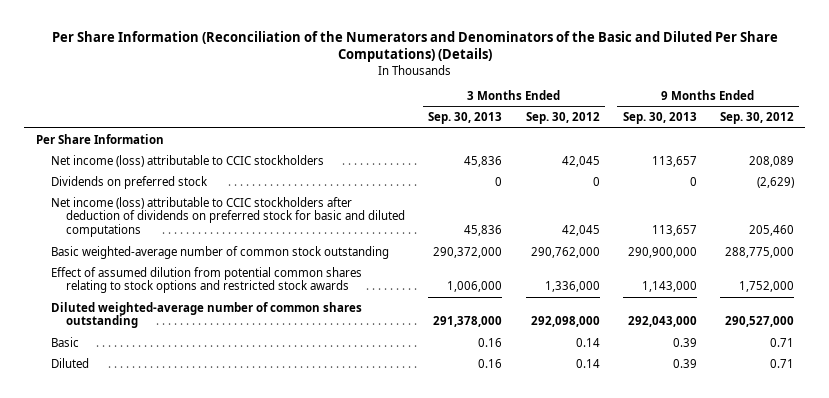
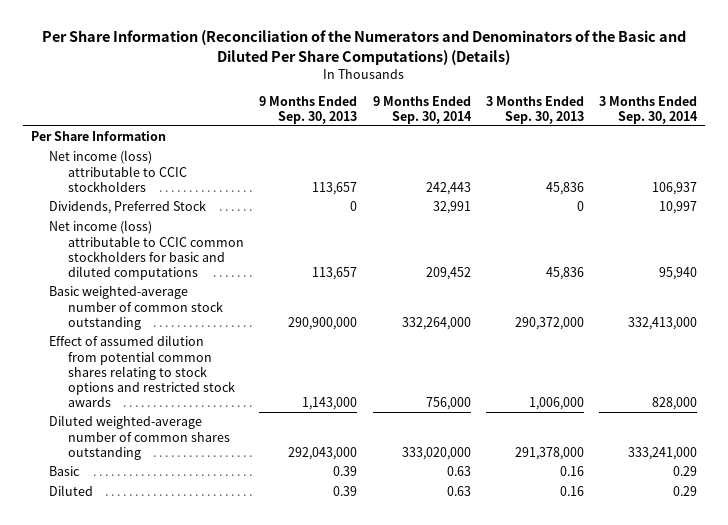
- | 3 Months Ended Sep. 30, 2013 | 3 Months Ended Sep. 30, 2012 | 9 Months Ended Sep. 30, 2013 | 9 Months Ended Sep. 30, 2012
+ | 9 Months Ended Sep. 30, 2013 | 9 Months Ended Sep. 30, 2014 | 3 Months Ended Sep. 30, 2013 | 3 Months Ended Sep. 30, 2014
- Dividends on preferred stock | 0 | 0 | 0 | (2,629)
- Net income (loss) attributable to CCIC stockholders after deduction of dividends on preferred stock for basic and diluted computations | 45,836 | 42,045 | 113,657 | 205,460
+ Dividends, Preferred Stock | 0 | 32,991 | 0 | 10,997
+ Net income (loss) attributable to CCIC common stockholders for basic and diluted computations | 113,657 | 209,452 | 45,836 | 95,940

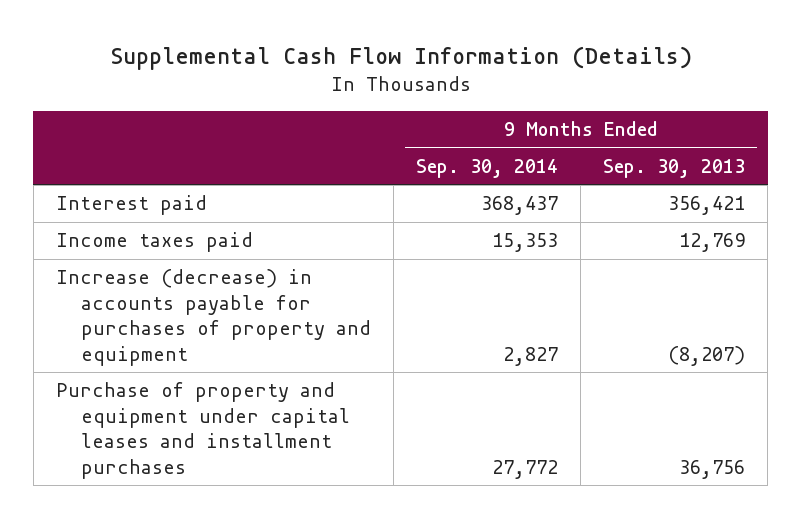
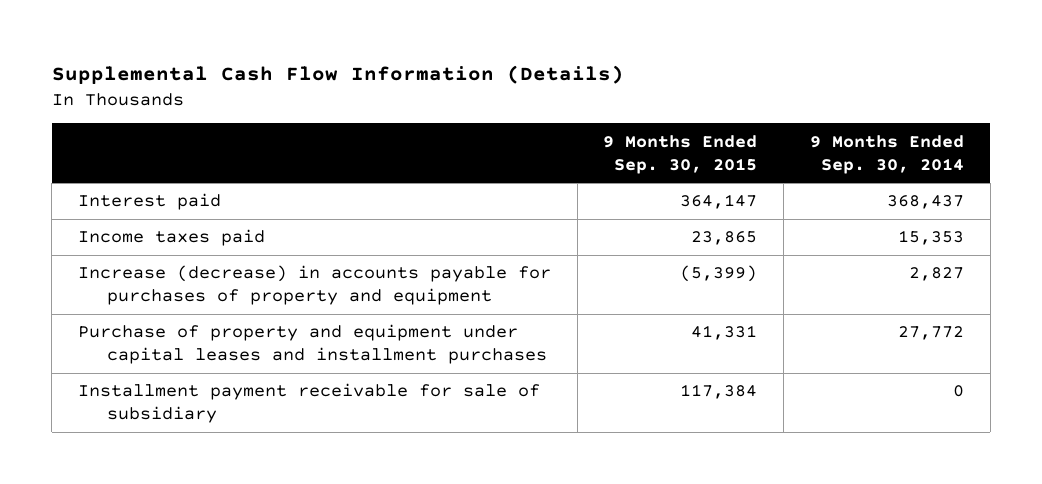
- | 9 Months Ended Sep. 30, 2014 | 9 Months Ended Sep. 30, 2013
+ | 9 Months Ended Sep. 30, 2015 | 9 Months Ended Sep. 30, 2014
+ Installment payment receivable for sale of subsidiary | 117,384 | 0

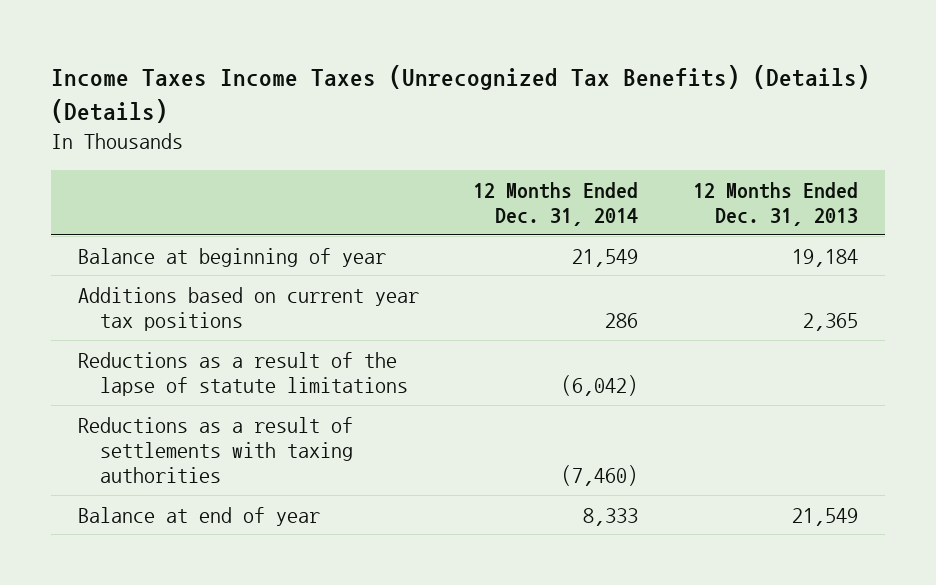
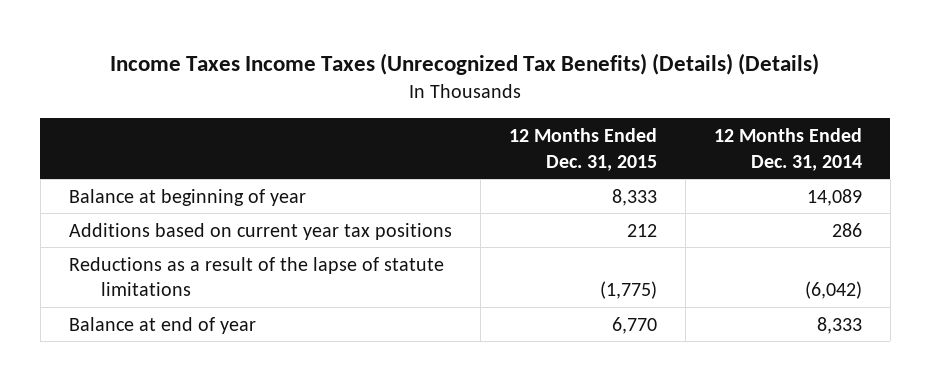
- | 12 Months Ended Dec. 31, 2014 | 12 Months Ended Dec. 31, 2013
+ | 12 Months Ended Dec. 31, 2015 | 12 Months Ended Dec. 31, 2014
- Balance at beginning of year | 21,549 | 19,184
+ Balance at beginning of year | 8,333 | 14,089
- Reductions as a result of settlements with taxing authorities | (7,460) |

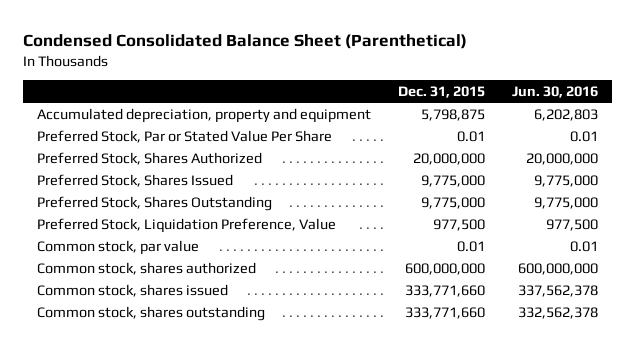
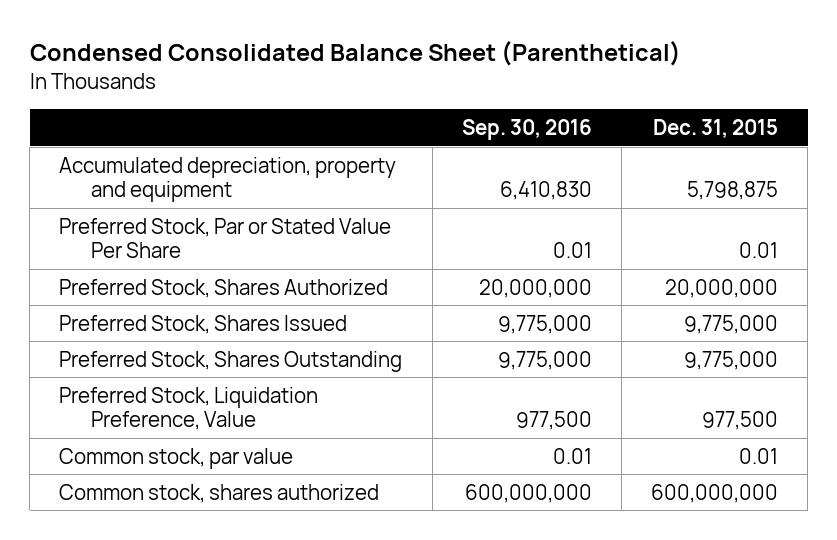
- | Dec. 31, 2015 | Jun. 30, 2016
+ | Sep. 30, 2016 | Dec. 31, 2015
- Common stock, shares issued | 333,771,660 | 337,562,378
- Common stock, shares outstanding | 333,771,660 | 332,562,378

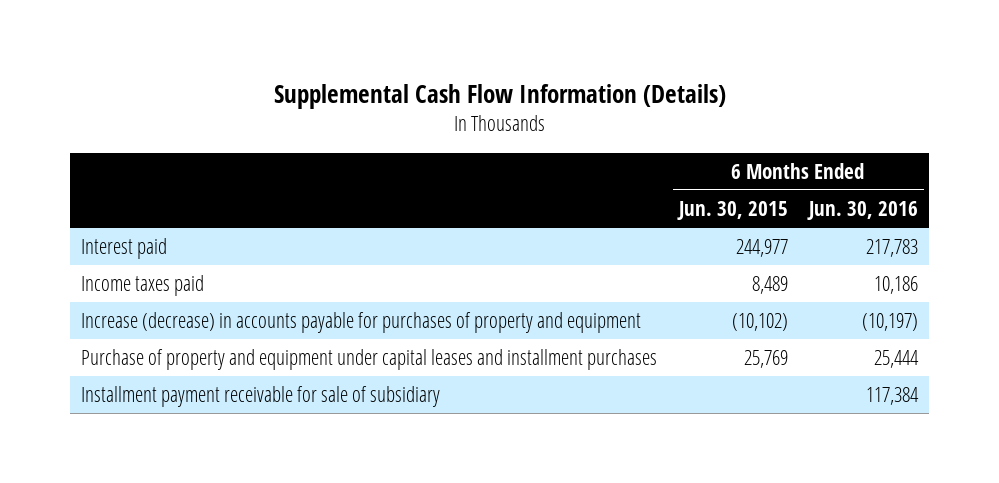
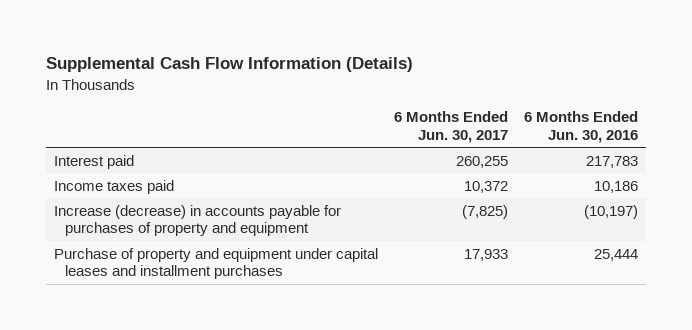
- | 6 Months Ended Jun. 30, 2015 | 6 Months Ended Jun. 30, 2016
+ | 6 Months Ended Jun. 30, 2017 | 6 Months Ended Jun. 30, 2016
- Installment payment receivable for sale of subsidiary | | 117,384

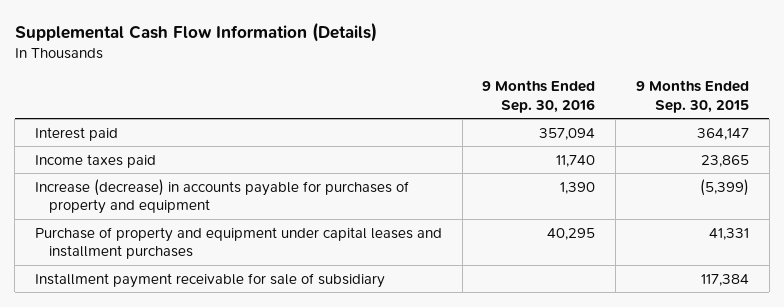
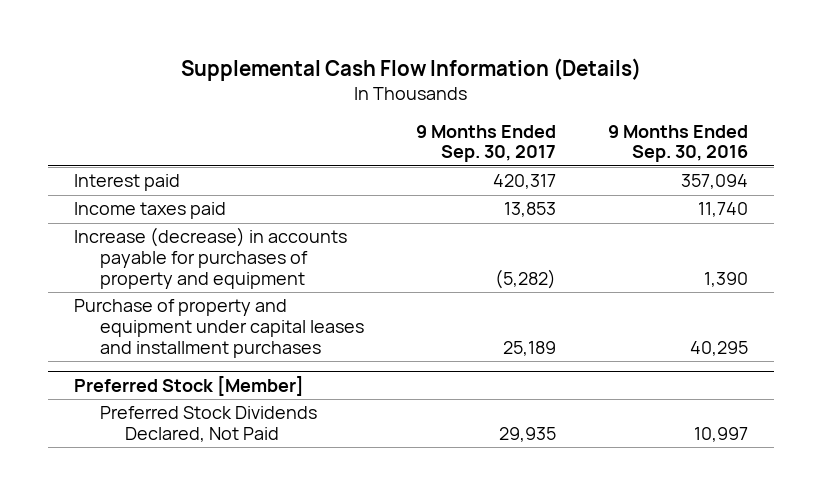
- | 9 Months Ended Sep. 30, 2016 | 9 Months Ended Sep. 30, 2015
+ | 9 Months Ended Sep. 30, 2017 | 9 Months Ended Sep. 30, 2016
- Installment payment receivable for sale of subsidiary | | 117,384
+ Preferred Stock [Member]
+ Preferred Stock Dividends Declared, Not Paid | 29,935 | 10,997

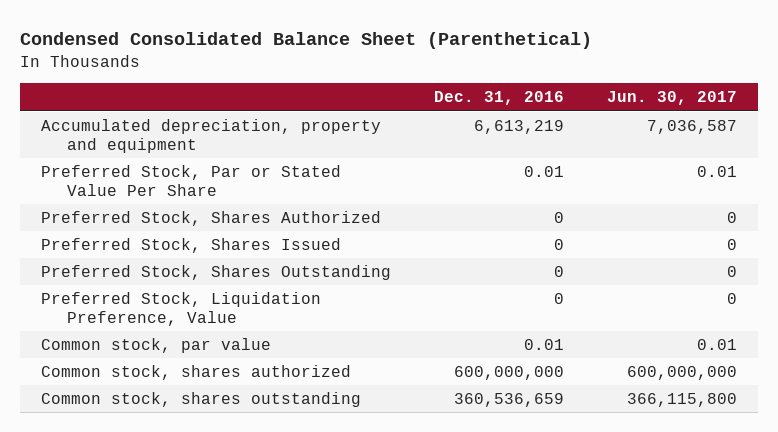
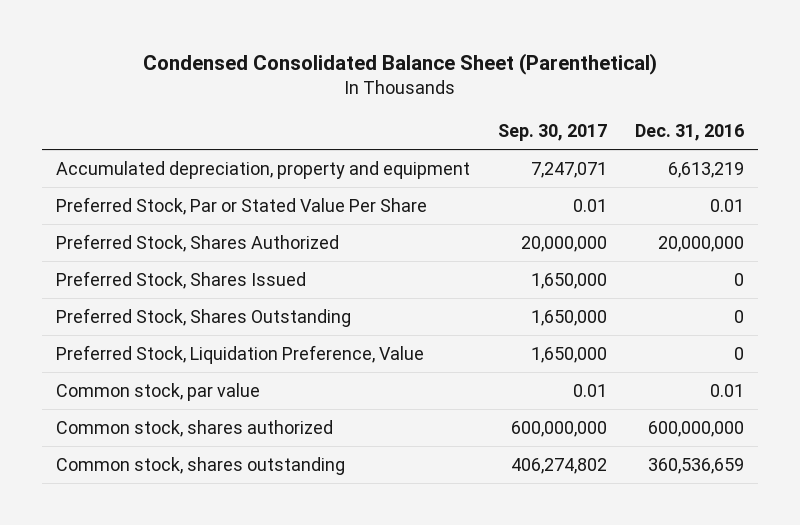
- | Dec. 31, 2016 | Jun. 30, 2017
+ | Sep. 30, 2017 | Dec. 31, 2016
- Preferred Stock, Shares Authorized | 0 | 0
+ Preferred Stock, Shares Authorized | 20,000,000 | 20,000,000

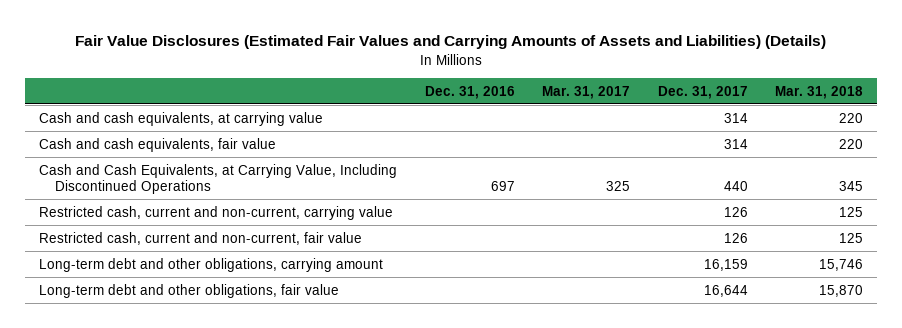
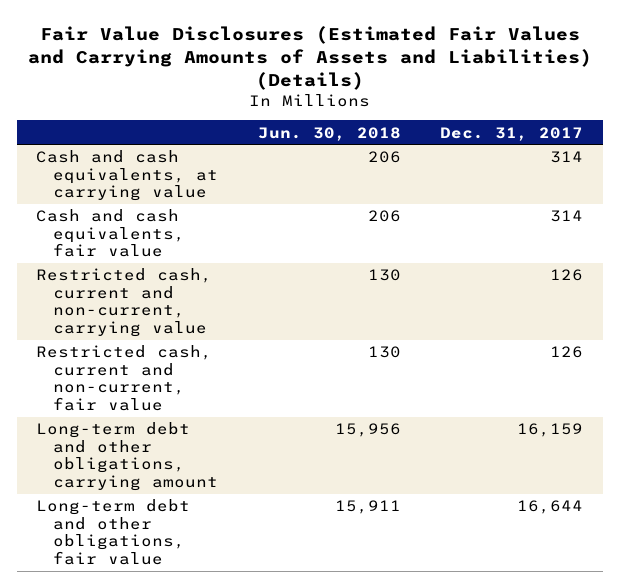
- | Dec. 31, 2016 | Mar. 31, 2017 | Dec. 31, 2017 | Mar. 31, 2018
+ | Jun. 30, 2018 | Dec. 31, 2017
- Cash and Cash Equivalents, at Carrying Value, Including Discontinued Operations | 697 | 325 | 440 | 345

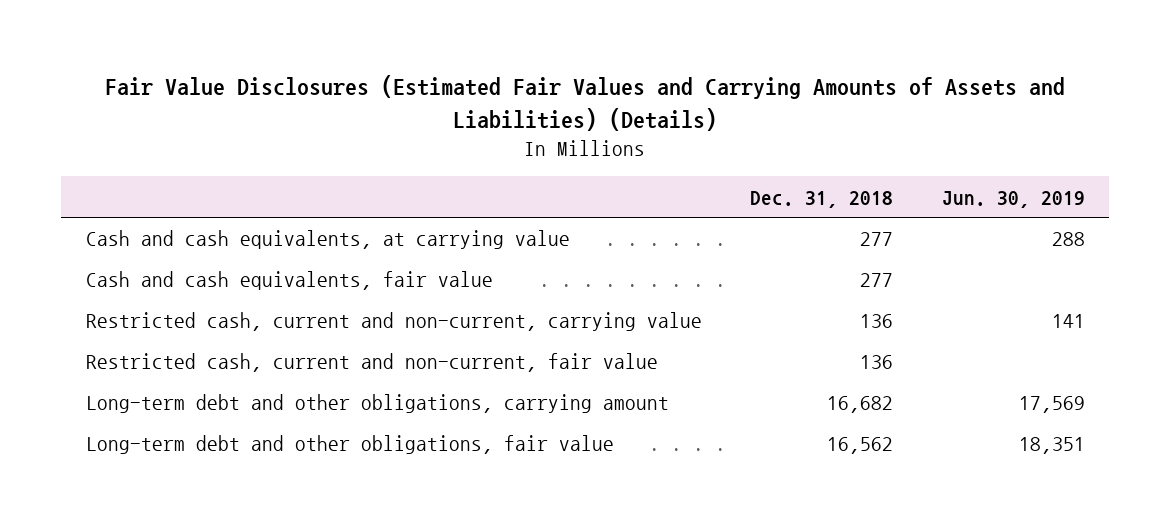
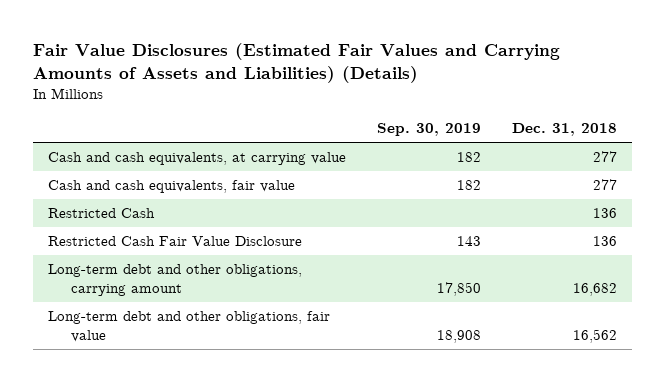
- | Dec. 31, 2018 | Jun. 30, 2019
+ | Sep. 30, 2019 | Dec. 31, 2018
- Restricted cash, current and non-current, carrying value | 136 | 141
- Restricted cash, current and non-current, fair value | 136 |
+ Restricted Cash | | 136
+ Restricted Cash Fair Value Disclosure | 143 | 136

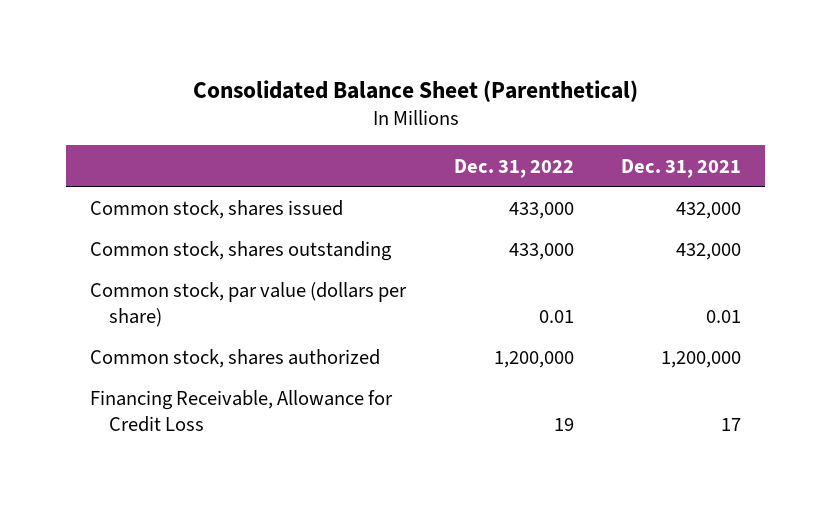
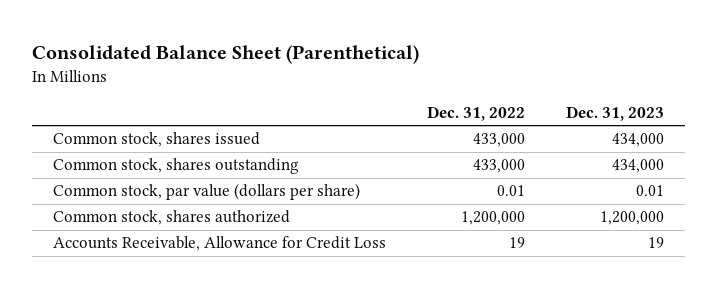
- | Dec. 31, 2022 | Dec. 31, 2021
+ | Dec. 31, 2022 | Dec. 31, 2023
- Financing Receivable, Allowance for Credit Loss | 19 | 17
+ Accounts Receivable, Allowance for Credit Loss | 19 | 19

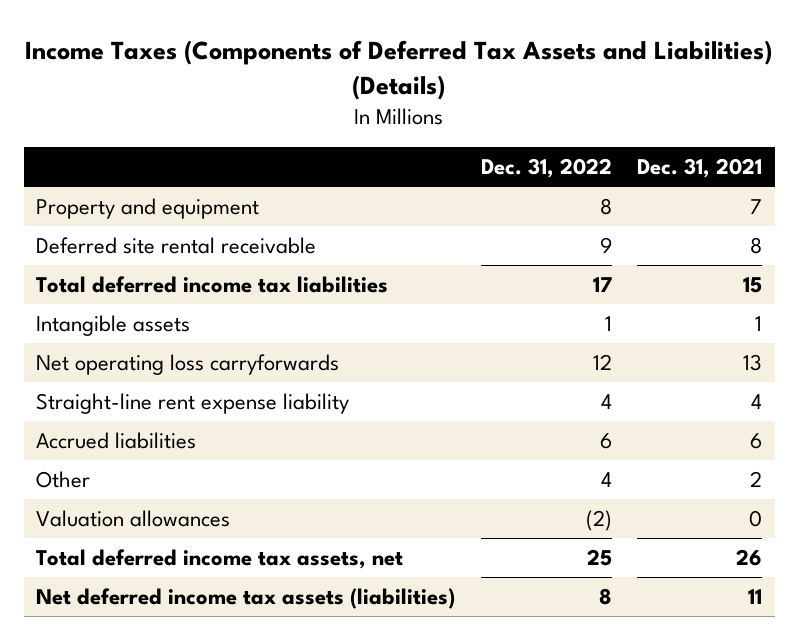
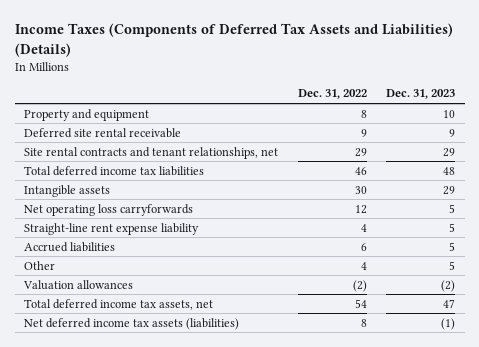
- | Dec. 31, 2022 | Dec. 31, 2021
+ | Dec. 31, 2022 | Dec. 31, 2023
- Total deferred income tax liabilities | 17 | 15
- Intangible assets | 1 | 1
+ Site rental contracts and tenant relationships, net | 29 | 29
+ Total deferred income tax liabilities | 46 | 48
+ Intangible assets | 30 | 29
- Total deferred income tax assets, net | 25 | 26
+ Total deferred income tax assets, net | 54 | 47

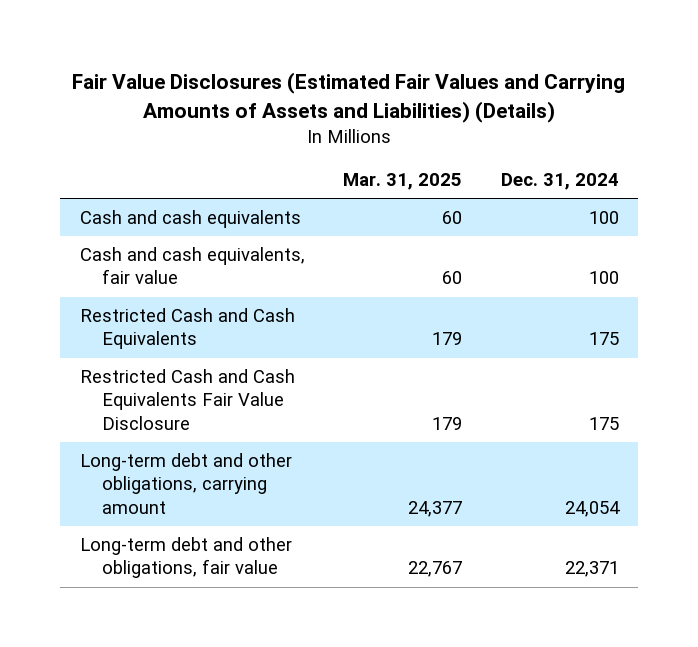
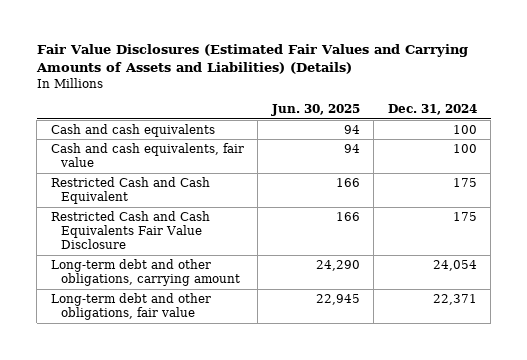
- | Mar. 31, 2025 | Dec. 31, 2024
+ | Jun. 30, 2025 | Dec. 31, 2024
- Restricted Cash and Cash Equivalents | 179 | 175
+ Restricted Cash and Cash Equivalent | 166 | 175

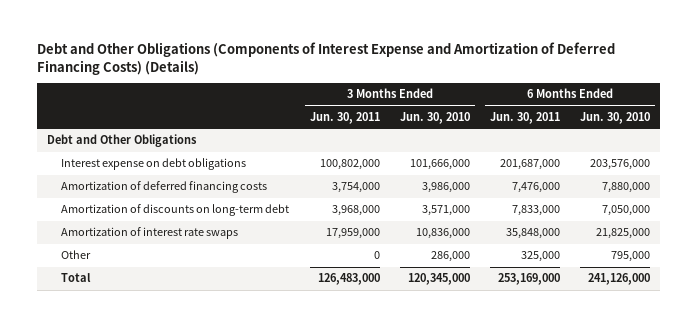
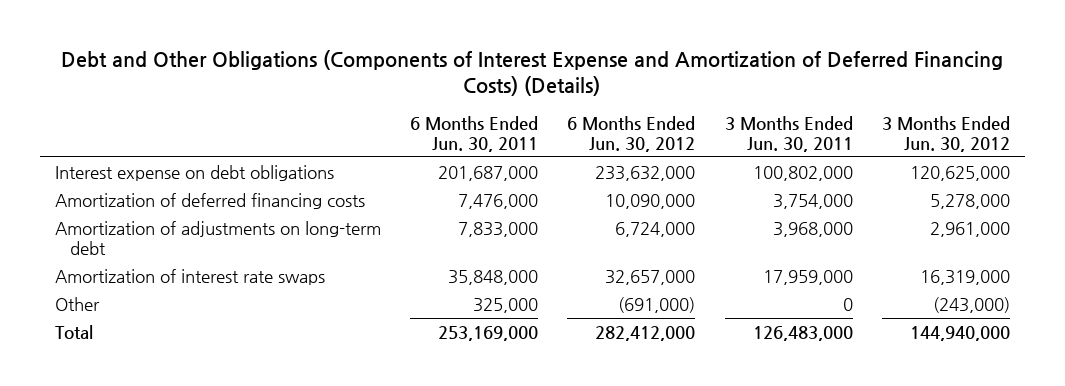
- | 3 Months Ended Jun. 30, 2011 | 3 Months Ended Jun. 30, 2010 | 6 Months Ended Jun. 30, 2011 | 6 Months Ended Jun. 30, 2010
+ | 6 Months Ended Jun. 30, 2011 | 6 Months Ended Jun. 30, 2012 | 3 Months Ended Jun. 30, 2011 | 3 Months Ended Jun. 30, 2012
- Debt and Other Obligations
- Amortization of discounts on long-term debt | 3,968,000 | 3,571,000 | 7,833,000 | 7,050,000
+ Amortization of adjustments on long-term debt | 7,833,000 | 6,724,000 | 3,968,000 | 2,961,000

